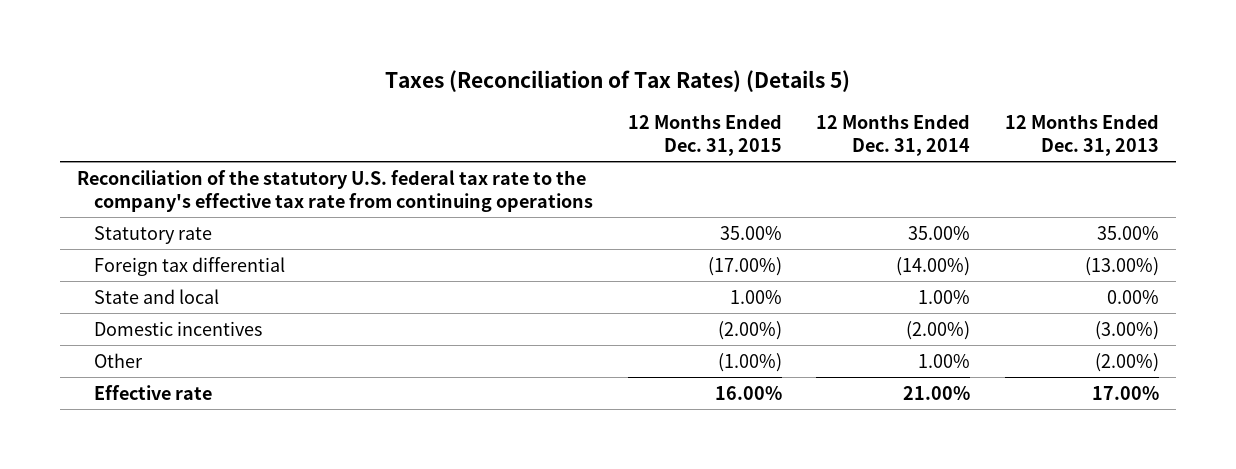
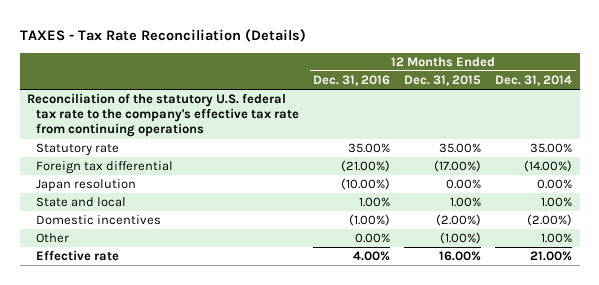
- Taxes (Reconciliation of Tax Rates) (Details 5)
+ TAXES - Tax Rate Reconciliation (Details)
- | 12 Months Ended Dec. 31, 2015 | 12 Months Ended Dec. 31, 2014 | 12 Months Ended Dec. 31, 2013
+ | 12 Months Ended Dec. 31, 2016 | 12 Months Ended Dec. 31, 2015 | 12 Months Ended Dec. 31, 2014
+ Japan resolution | (10.00%) | 0.00% | 0.00%

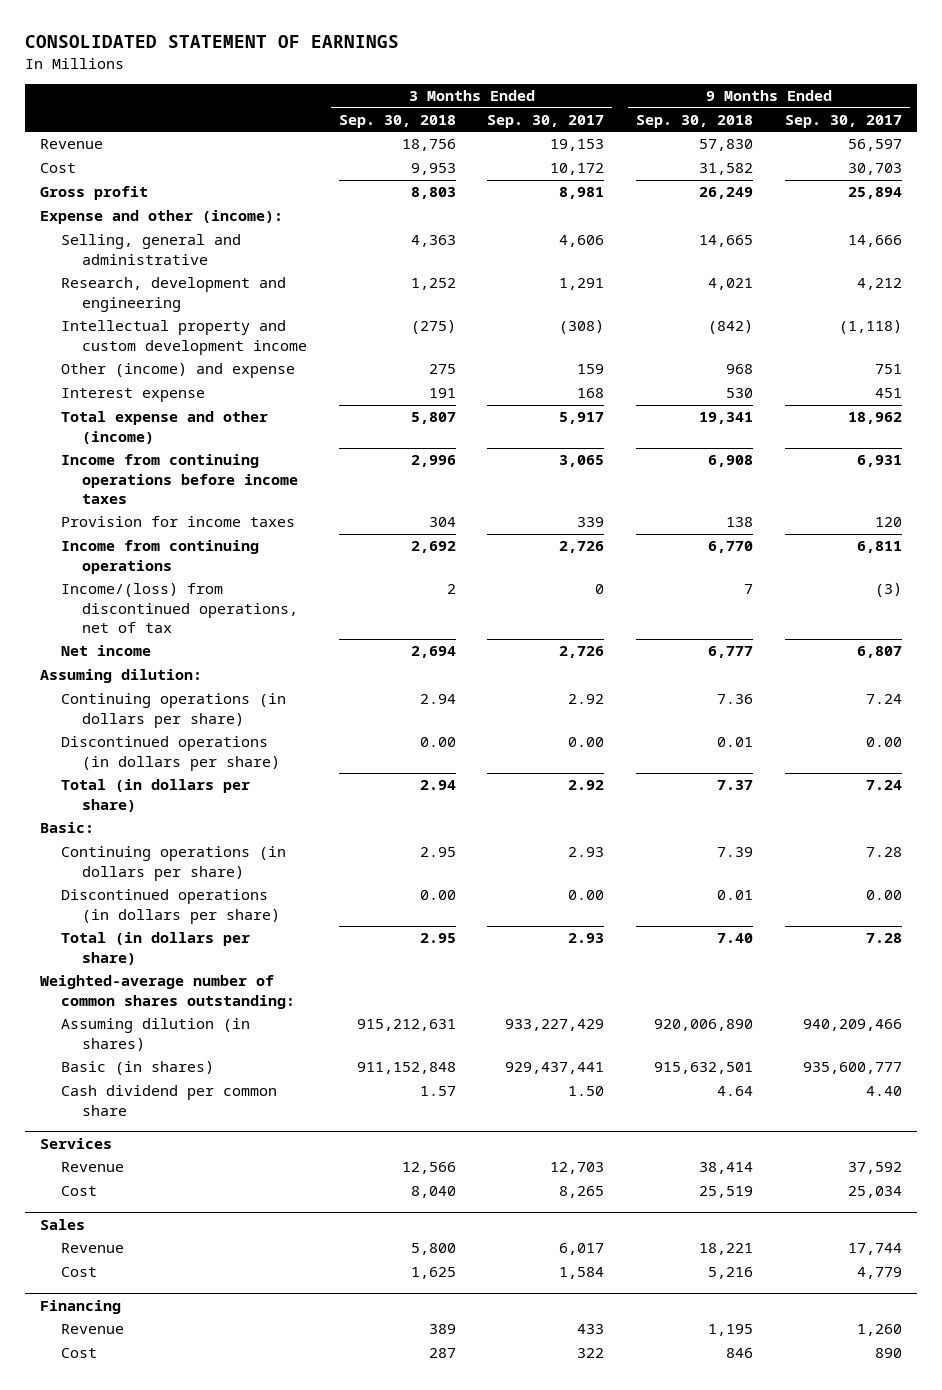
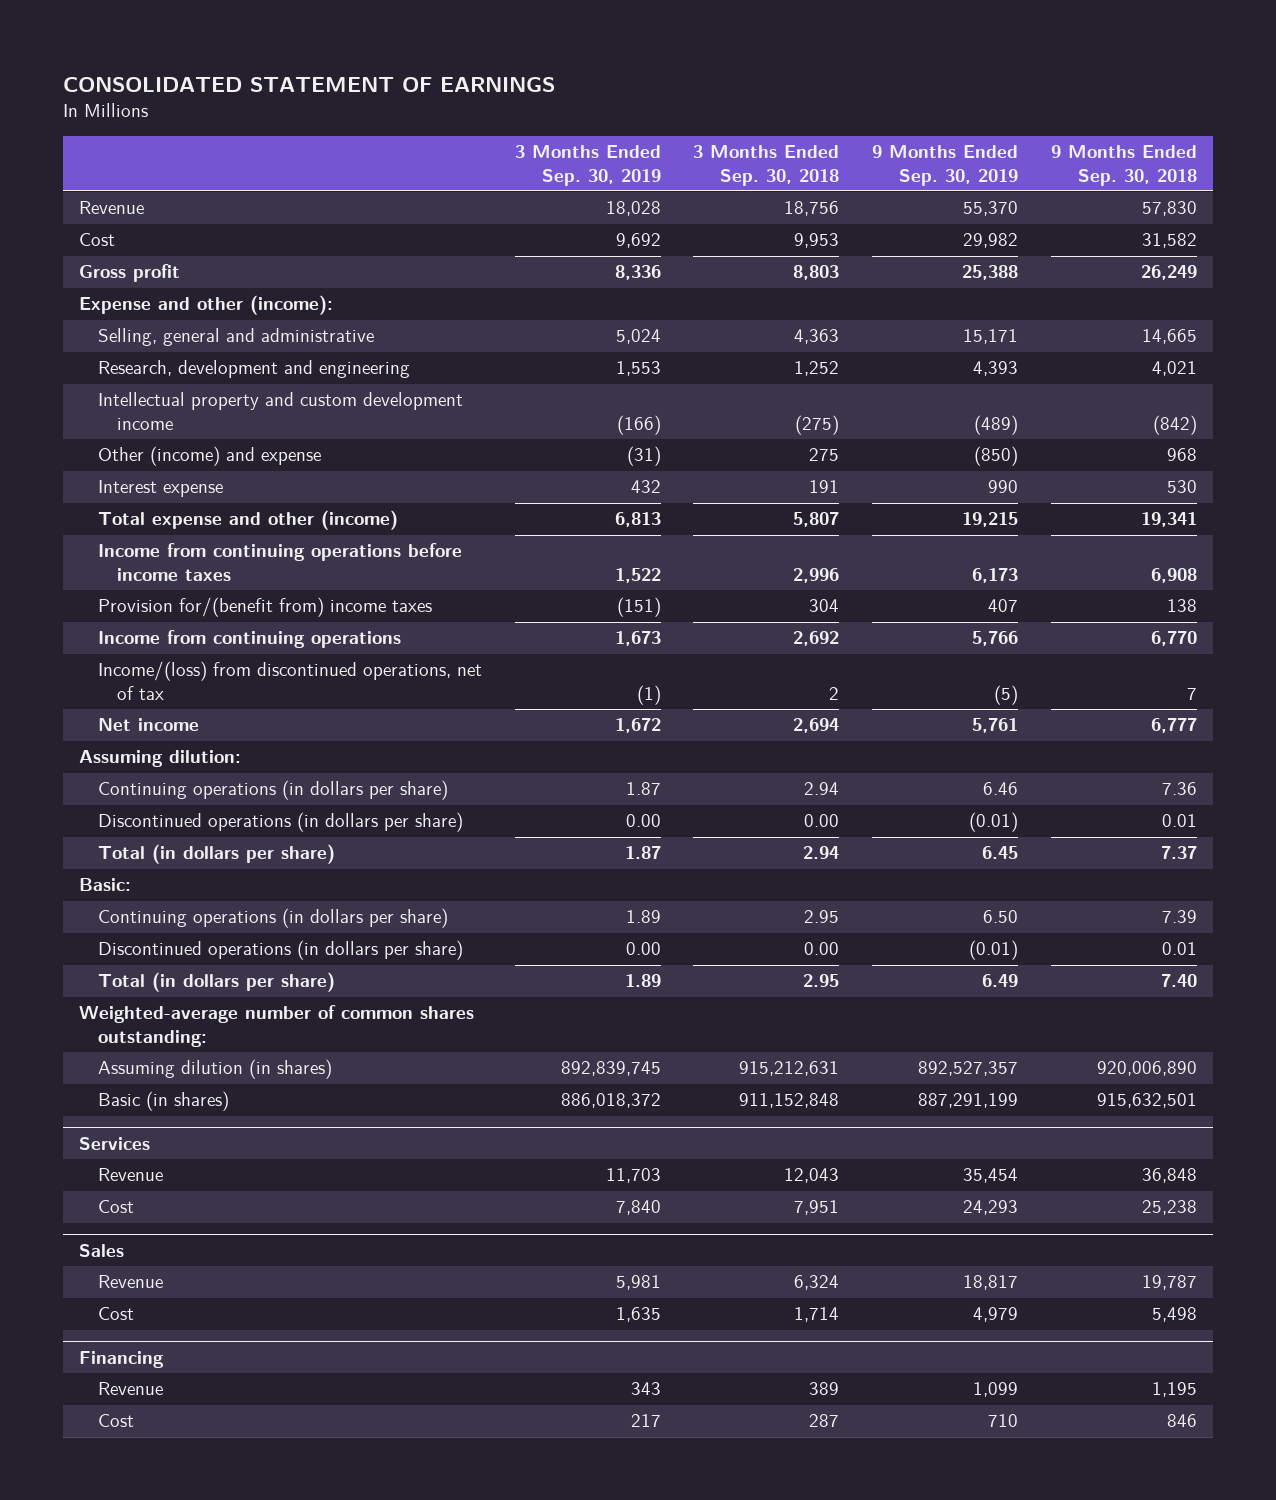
- | 3 Months Ended Sep. 30, 2018 | 3 Months Ended Sep. 30, 2017 | 9 Months Ended Sep. 30, 2018 | 9 Months Ended Sep. 30, 2017
+ | 3 Months Ended Sep. 30, 2019 | 3 Months Ended Sep. 30, 2018 | 9 Months Ended Sep. 30, 2019 | 9 Months Ended Sep. 30, 2018
- Provision for income taxes | 304 | 339 | 138 | 120
+ Provision for/(benefit from) income taxes | (151) | 304 | 407 | 138
- Cash dividend per common share | 1.57 | 1.50 | 4.64 | 4.40
@ Services
- Revenue | 12,566 | 12,703 | 38,414 | 37,592
- Cost | 8,040 | 8,265 | 25,519 | 25,034
+ Revenue | 11,703 | 12,043 | 35,454 | 36,848
+ Cost | 7,840 | 7,951 | 24,293 | 25,238
@ Sales
- Revenue | 5,800 | 6,017 | 18,221 | 17,744
- Cost | 1,625 | 1,584 | 5,216 | 4,779
+ Revenue | 5,981 | 6,324 | 18,817 | 19,787
+ Cost | 1,635 | 1,714 | 4,979 | 5,498

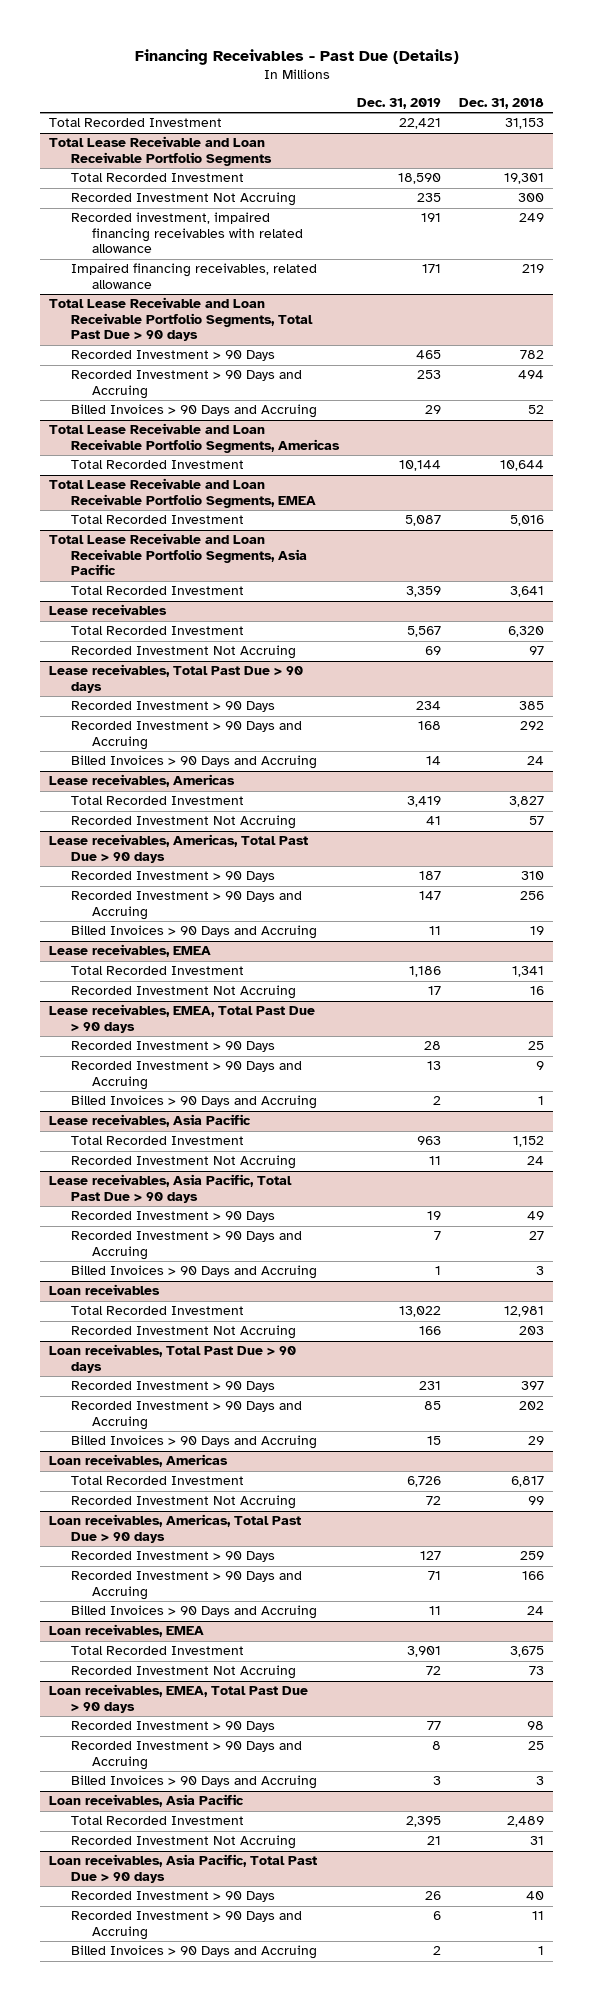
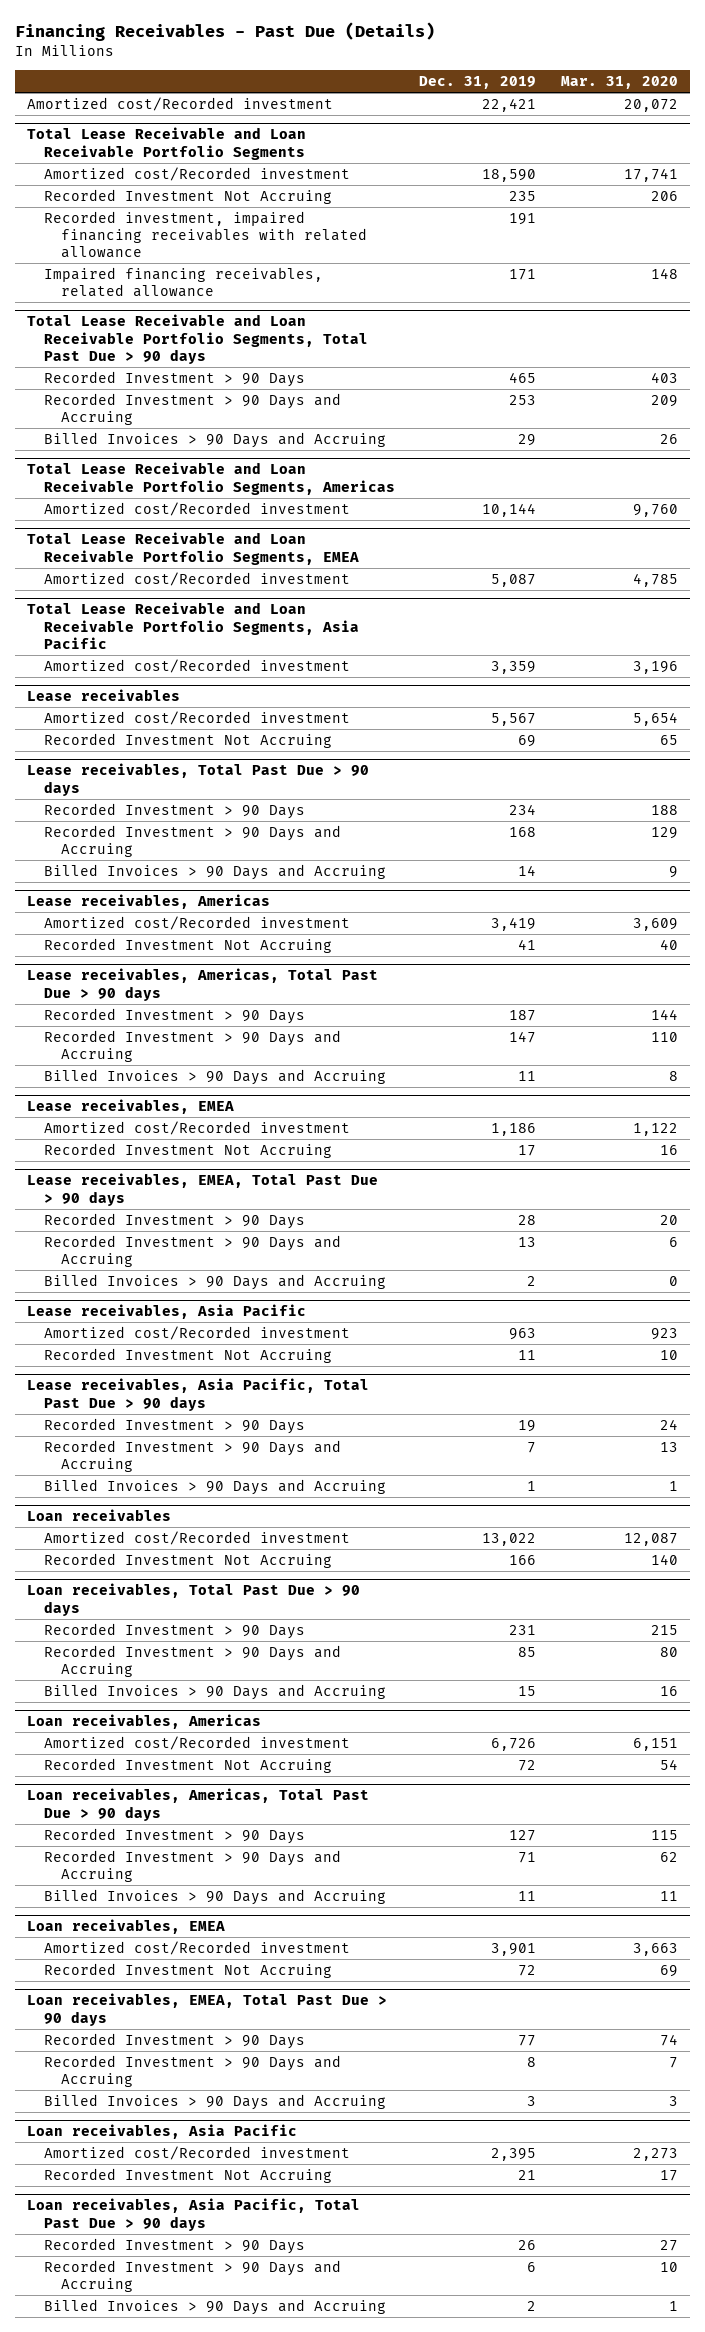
- | Dec. 31, 2019 | Dec. 31, 2018
+ | Dec. 31, 2019 | Mar. 31, 2020
- Total Recorded Investment | 22,421 | 31,153
+ Amortized cost/Recorded investment | 22,421 | 20,072
@ Total Lease Receivable and Loan Receivable Portfolio Segments
- Total Recorded Investment | 18,590 | 19,301
+ Amortized cost/Recorded investment | 18,590 | 17,741
@ Total Lease Receivable and Loan Receivable Portfolio Segments, Americas
- Total Recorded Investment | 10,144 | 10,644
+ Amortized cost/Recorded investment | 10,144 | 9,760
@ Total Lease Receivable and Loan Receivable Portfolio Segments, EMEA
- Total Recorded Investment | 5,087 | 5,016
+ Amortized cost/Recorded investment | 5,087 | 4,785
@ Total Lease Receivable and Loan Receivable Portfolio Segments, Asia Pacific
- Total Recorded Investment | 3,359 | 3,641
+ Amortized cost/Recorded investment | 3,359 | 3,196
@ Lease receivables
- Total Recorded Investment | 5,567 | 6,320
+ Amortized cost/Recorded investment | 5,567 | 5,654
@ Lease receivables, Americas
- Total Recorded Investment | 3,419 | 3,827
+ Amortized cost/Recorded investment | 3,419 | 3,609
@ Lease receivables, EMEA
- Total Recorded Investment | 1,186 | 1,341
+ Amortized cost/Recorded investment | 1,186 | 1,122
@ Lease receivables, Asia Pacific
- Total Recorded Investment | 963 | 1,152
+ Amortized cost/Recorded investment | 963 | 923
@ Loan receivables
- Total Recorded Investment | 13,022 | 12,981
+ Amortized cost/Recorded investment | 13,022 | 12,087
@ Loan receivables, Americas
- Total Recorded Investment | 6,726 | 6,817
+ Amortized cost/Recorded investment | 6,726 | 6,151
@ Loan receivables, EMEA
- Total Recorded Investment | 3,901 | 3,675
+ Amortized cost/Recorded investment | 3,901 | 3,663
@ Loan receivables, Asia Pacific
- Total Recorded Investment | 2,395 | 2,489
+ Amortized cost/Recorded investment | 2,395 | 2,273

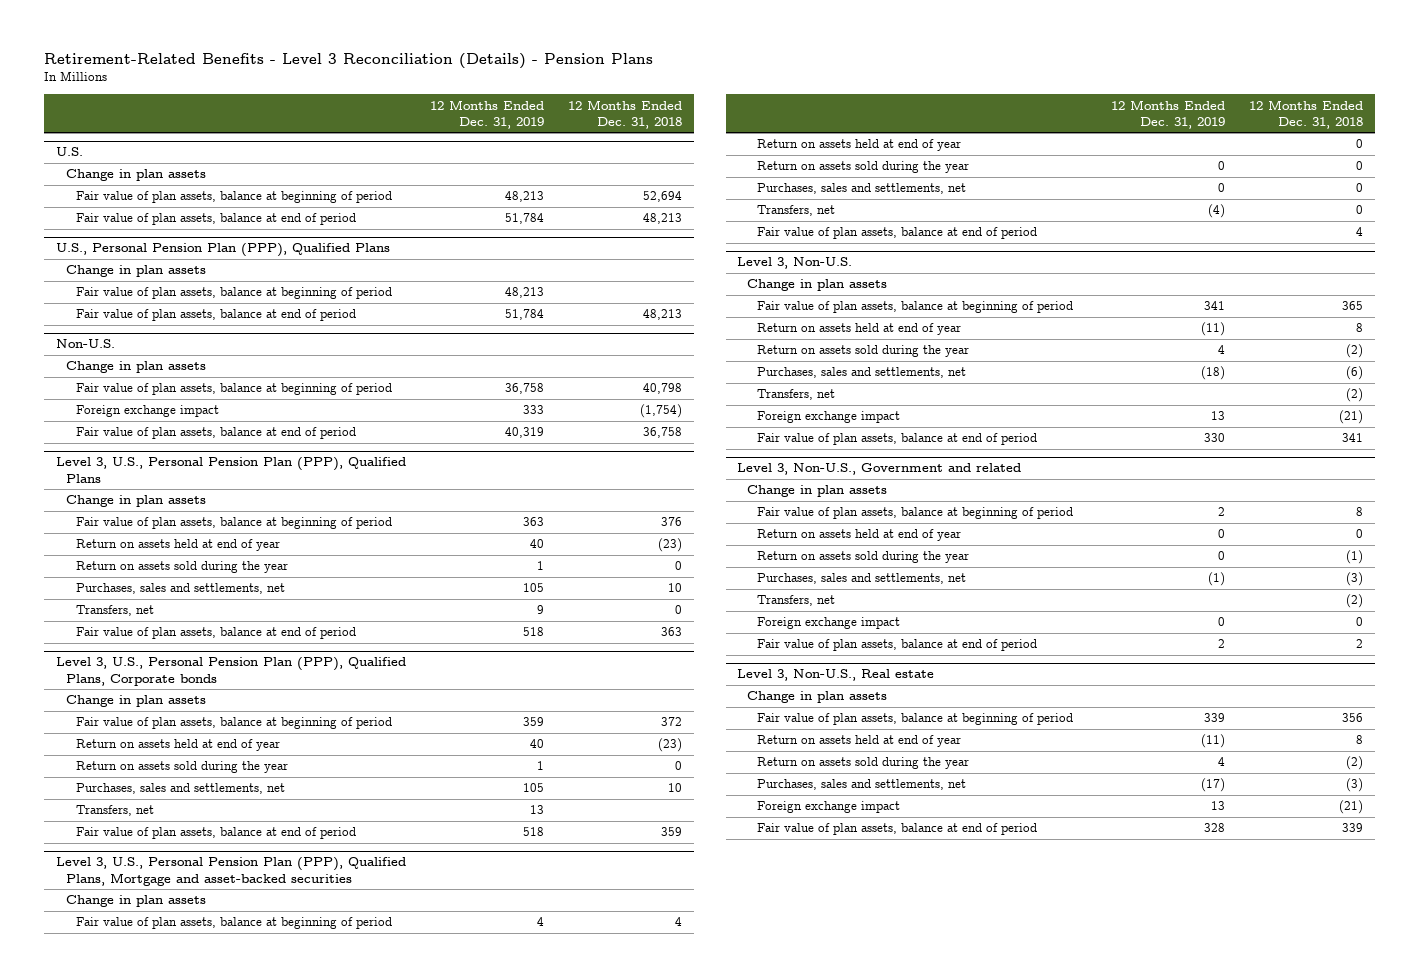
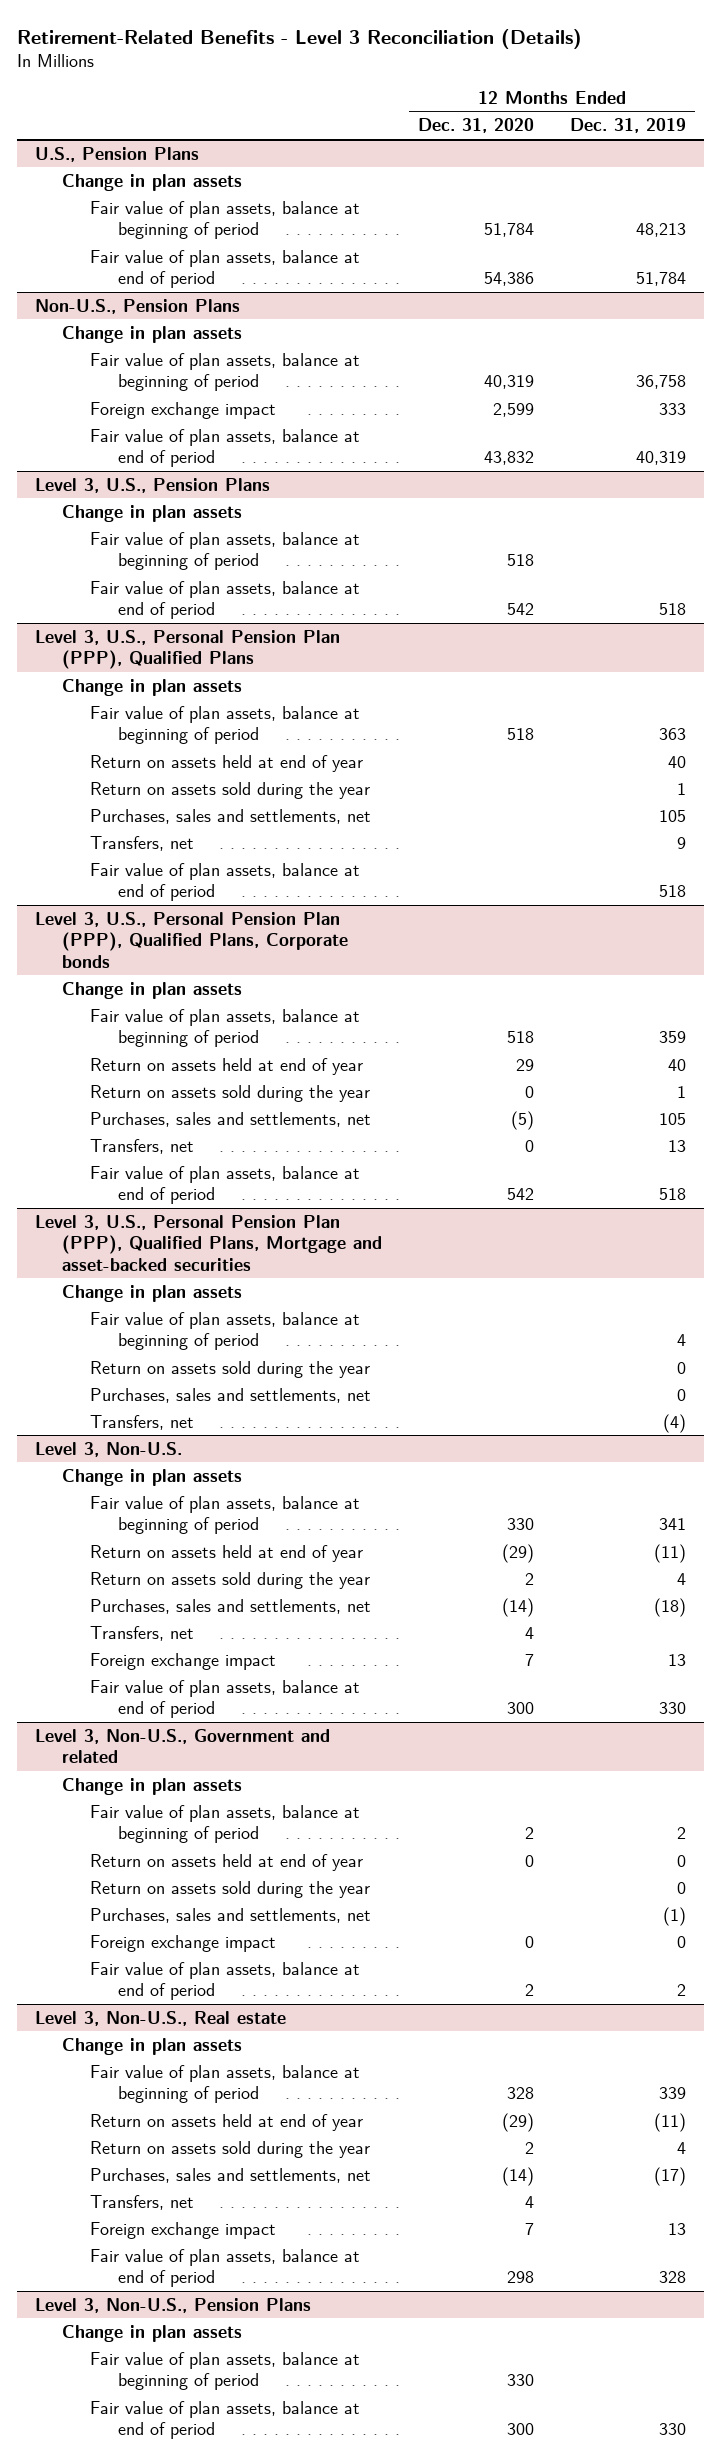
- Retirement-Related Benefits - Level 3 Reconciliation (Details) - Pension Plans
+ Retirement-Related Benefits - Level 3 Reconciliation (Details)
- | 12 Months Ended Dec. 31, 2019 | 12 Months Ended Dec. 31, 2018
+ | 12 Months Ended Dec. 31, 2020 | 12 Months Ended Dec. 31, 2019
- U.S.
- Change in plan assets
- Fair value of plan assets, balance at beginning of period | 48,213 | 52,694
- Fair value of plan assets, balance at end of period | 51,784 | 48,213
- U.S., Personal Pension Plan (PPP), Qualified Plans
+ U.S., Pension Plans
- Non-U.S.
+ Non-U.S., Pension Plans
+ Level 3, U.S., Pension Plans
+ Change in plan assets
+ Fair value of plan assets, balance at beginning of period | 518 |
+ Fair value of plan assets, balance at end of period | 542 | 518
@ Level 3, U.S., Personal Pension Plan (PPP), Qualified Plans, Mortgage and asset-backed securities
- Return on assets held at end of year | | 0
- Fair value of plan assets, balance at end of period | | 4
@ Level 3, Non-U.S., Government and related
- Transfers, net | | (2)
@ Level 3, Non-U.S., Real estate
+ Transfers, net | 4 |
+ Level 3, Non-U.S., Pension Plans
+ Change in plan assets
+ Fair value of plan assets, balance at beginning of period | 330 |
+ Fair value of plan assets, balance at end of period | 300 | 330

